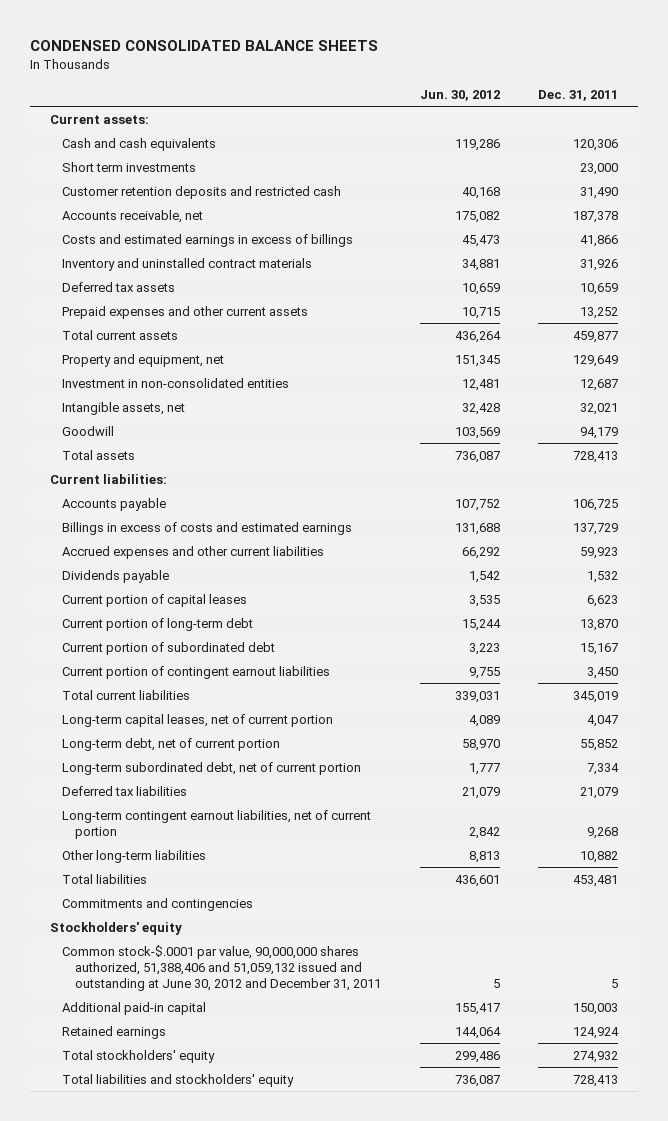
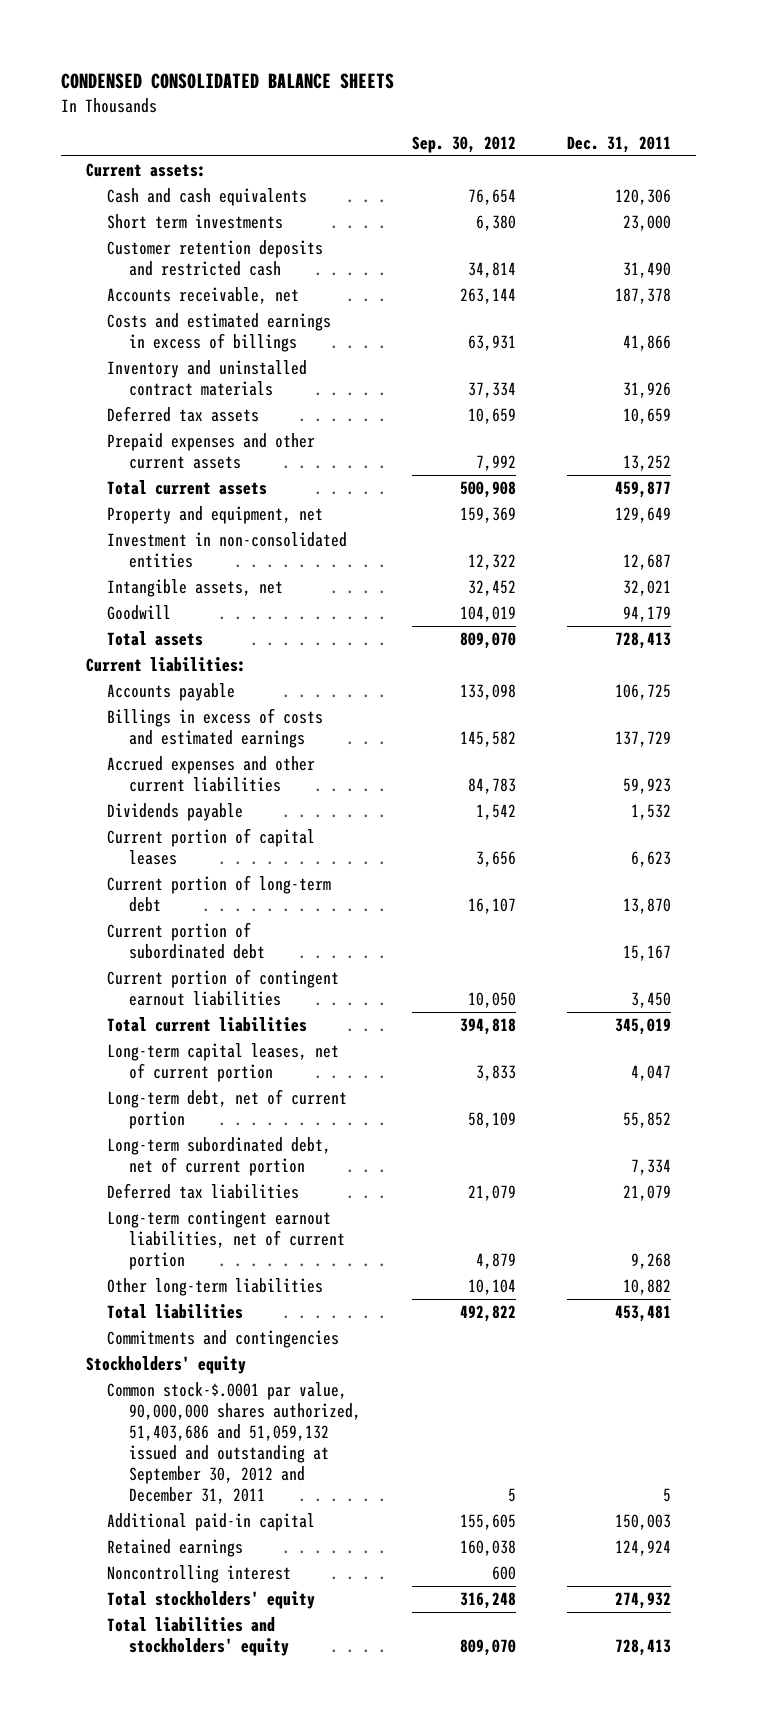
- | Jun. 30, 2012 | Dec. 31, 2011
+ | Sep. 30, 2012 | Dec. 31, 2011
- Common stock-$.0001 par value, 90,000,000 shares authorized, 51,388,406 and 51,059,132 issued and outstanding at June 30, 2012 and December 31, 2011 | 5 | 5
+ Common stock-$.0001 par value, 90,000,000 shares authorized, 51,403,686 and 51,059,132 issued and outstanding at September 30, 2012 and December 31, 2011 | 5 | 5
+ Noncontrolling interest | 600 |

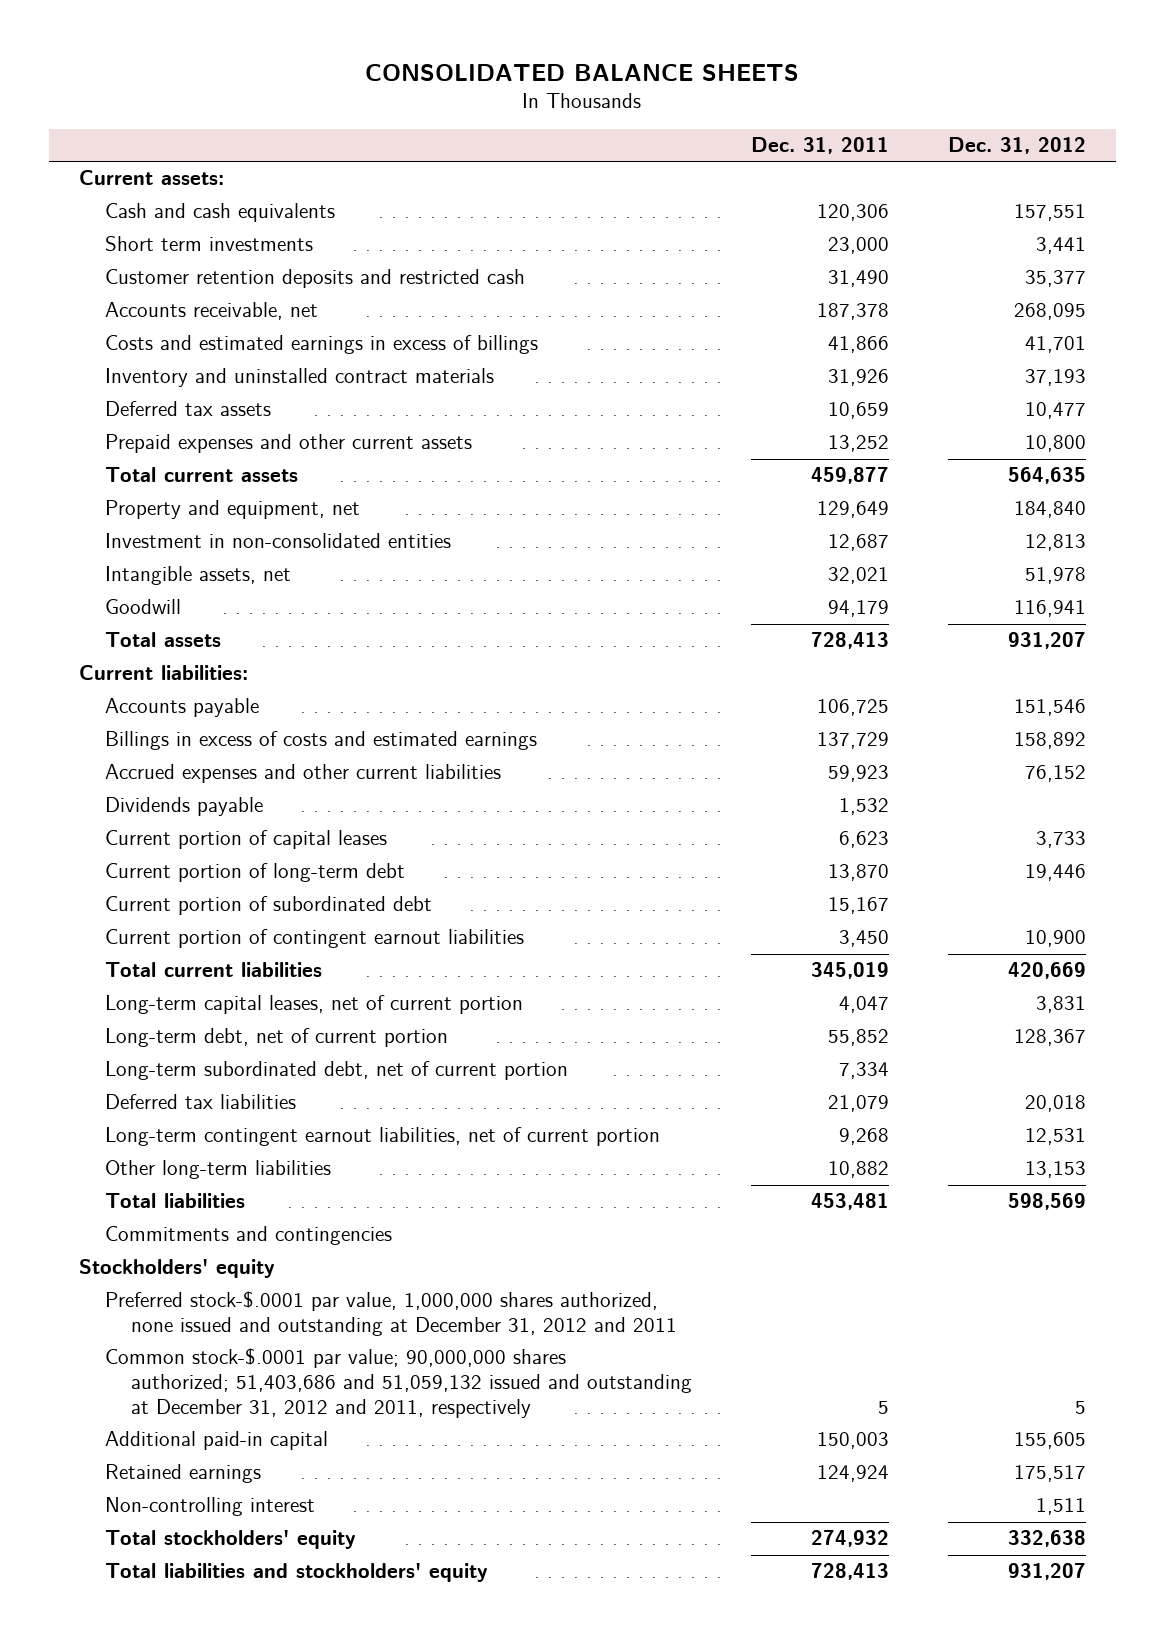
- CONDENSED CONSOLIDATED BALANCE SHEETS
+ CONSOLIDATED BALANCE SHEETS
- | Sep. 30, 2012 | Dec. 31, 2011
+ | Dec. 31, 2011 | Dec. 31, 2012
- Common stock-$.0001 par value, 90,000,000 shares authorized, 51,403,686 and 51,059,132 issued and outstanding at September 30, 2012 and December 31, 2011 | 5 | 5
+ Preferred stock-$.0001 par value, 1,000,000 shares authorized, none issued and outstanding at December 31, 2012 and 2011
+ Common stock-$.0001 par value; 90,000,000 shares authorized; 51,403,686 and 51,059,132 issued and outstanding at December 31, 2012 and 2011, respectively | 5 | 5
- Noncontrolling interest | 600 |
+ Non-controlling interest | | 1,511

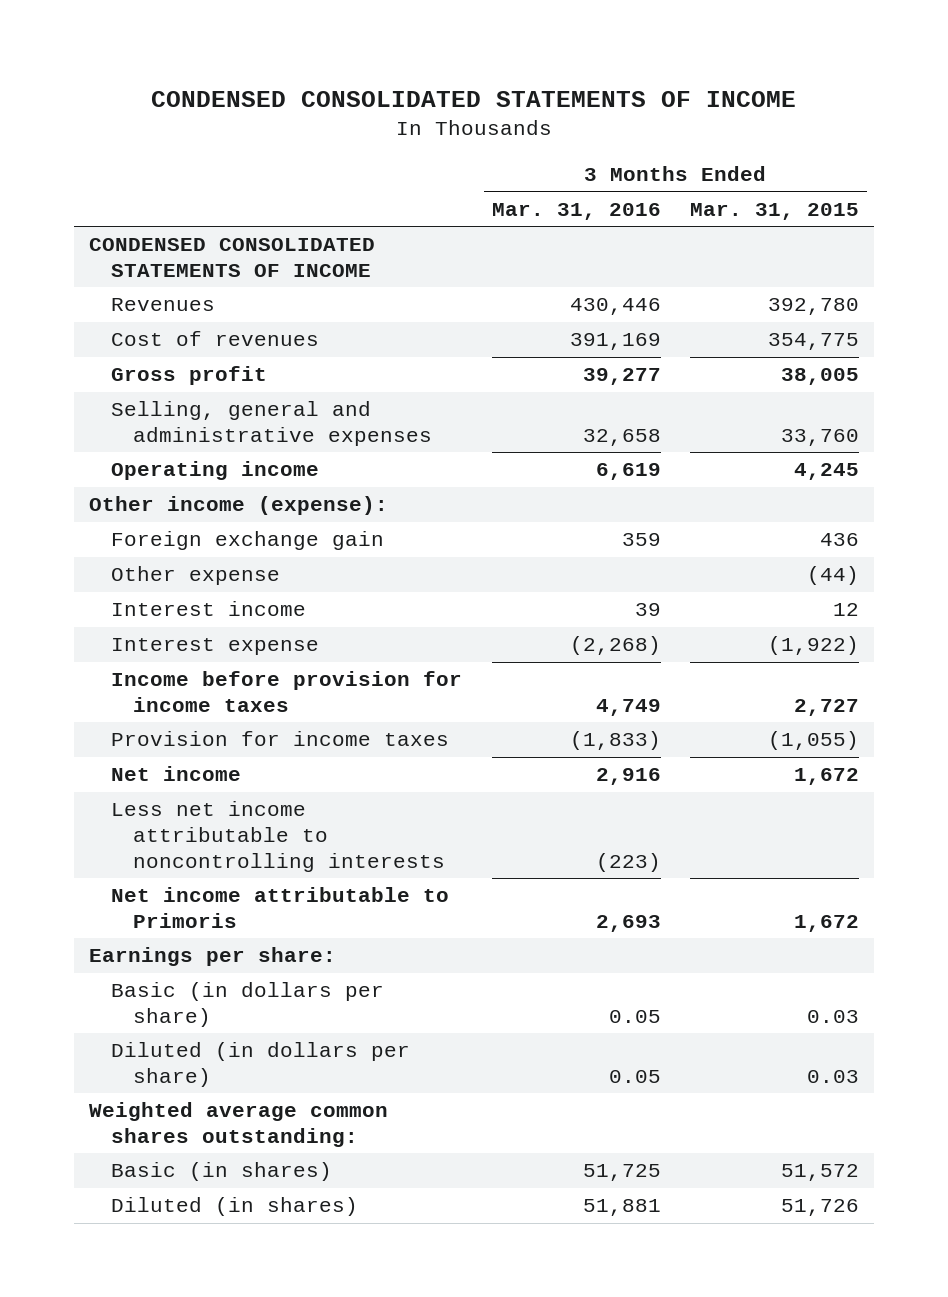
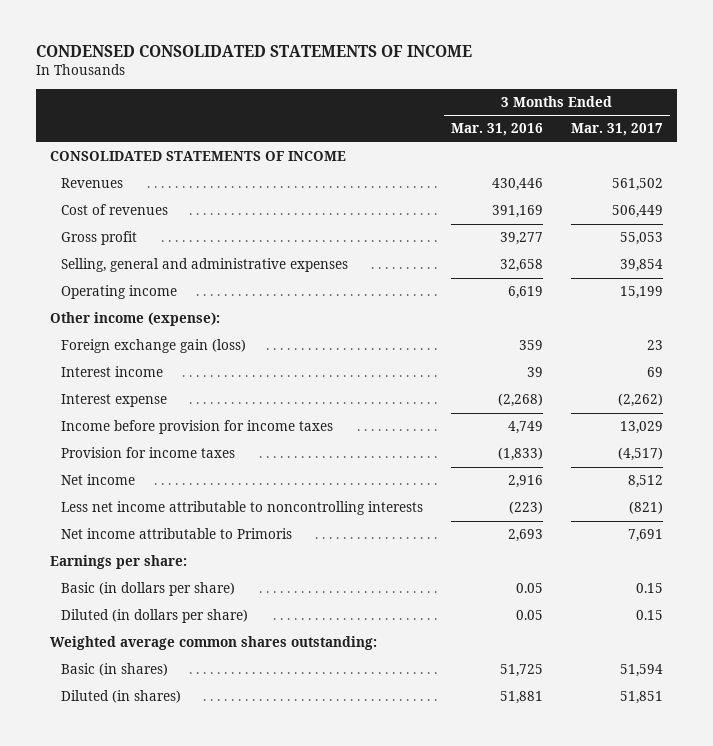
- | 3 Months Ended Mar. 31, 2016 | 3 Months Ended Mar. 31, 2015
+ | 3 Months Ended Mar. 31, 2016 | 3 Months Ended Mar. 31, 2017
- CONDENSED CONSOLIDATED STATEMENTS OF INCOME
+ CONSOLIDATED STATEMENTS OF INCOME
- Foreign exchange gain | 359 | 436
- Other expense | | (44)
+ Foreign exchange gain (loss) | 359 | 23

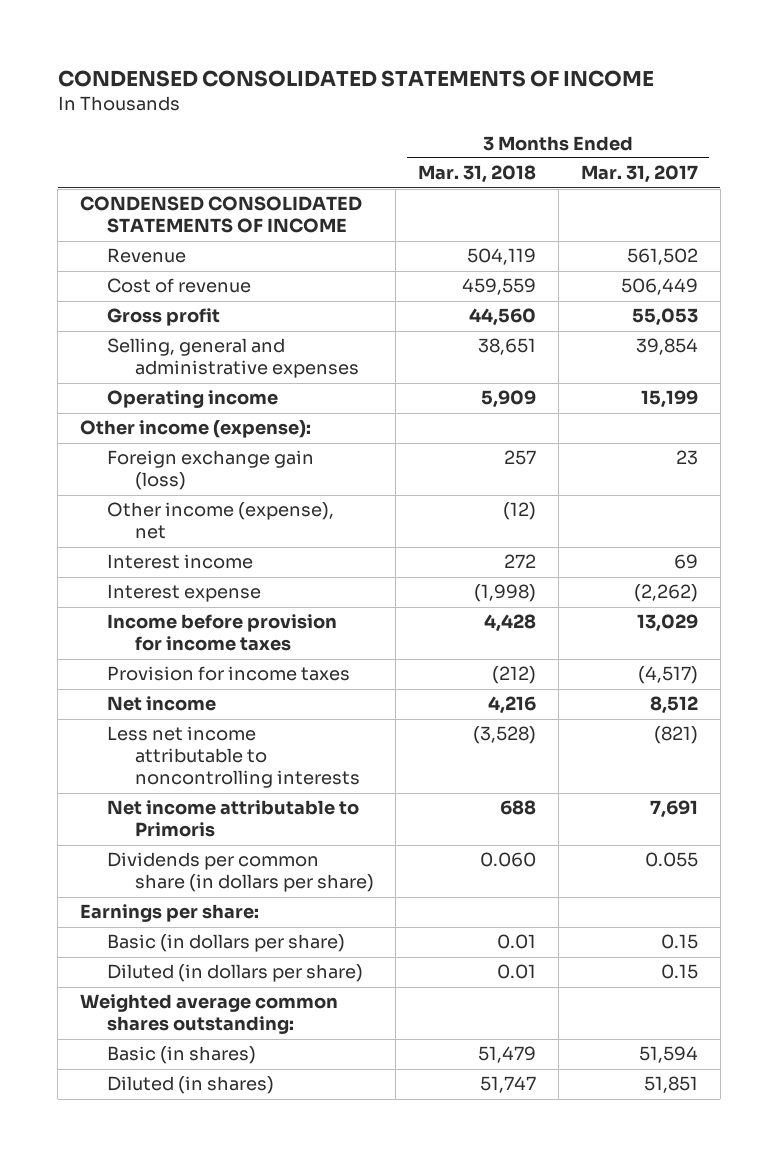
- | 3 Months Ended Mar. 31, 2016 | 3 Months Ended Mar. 31, 2017
+ | 3 Months Ended Mar. 31, 2018 | 3 Months Ended Mar. 31, 2017
- CONSOLIDATED STATEMENTS OF INCOME
- Revenues | 430,446 | 561,502
- Cost of revenues | 391,169 | 506,449
+ CONDENSED CONSOLIDATED STATEMENTS OF INCOME
+ Revenue | 504,119 | 561,502
+ Cost of revenue | 459,559 | 506,449
+ Other income (expense), net | (12) |
+ Dividends per common share (in dollars per share) | 0.060 | 0.055

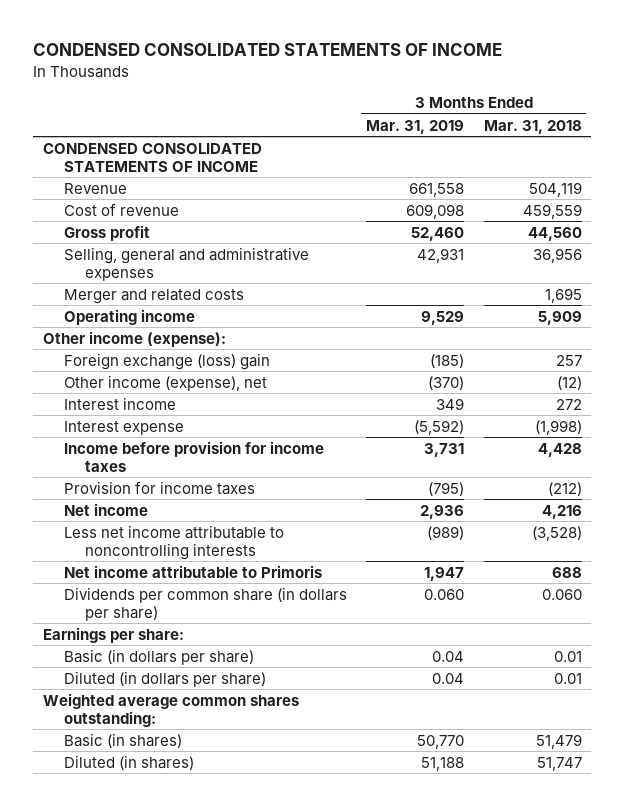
- | 3 Months Ended Mar. 31, 2018 | 3 Months Ended Mar. 31, 2017
+ | 3 Months Ended Mar. 31, 2019 | 3 Months Ended Mar. 31, 2018
- Selling, general and administrative expenses | 38,651 | 39,854
+ Selling, general and administrative expenses | 42,931 | 36,956
+ Merger and related costs | | 1,695
- Foreign exchange gain (loss) | 257 | 23
+ Foreign exchange (loss) gain | (185) | 257

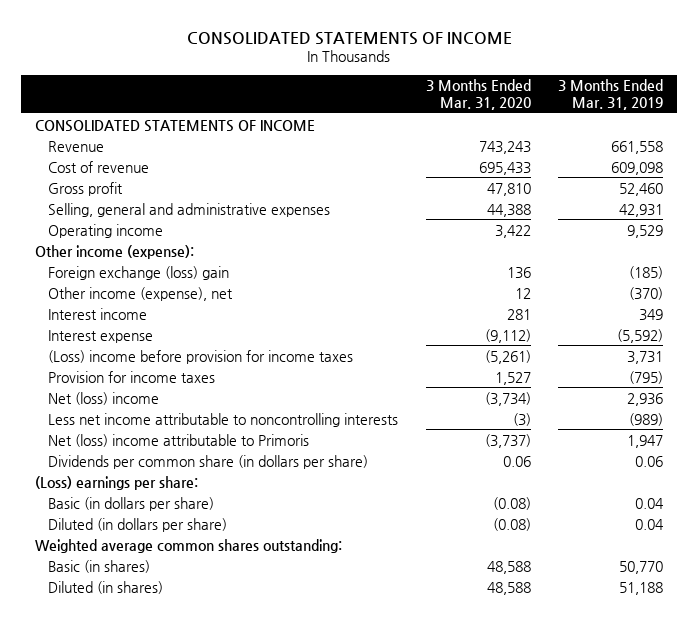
- CONDENSED CONSOLIDATED STATEMENTS OF INCOME
+ CONSOLIDATED STATEMENTS OF INCOME
- | 3 Months Ended Mar. 31, 2019 | 3 Months Ended Mar. 31, 2018
+ | 3 Months Ended Mar. 31, 2020 | 3 Months Ended Mar. 31, 2019
- CONDENSED CONSOLIDATED STATEMENTS OF INCOME
+ CONSOLIDATED STATEMENTS OF INCOME
- Merger and related costs | | 1,695
- Income before provision for income taxes | 3,731 | 4,428
+ (Loss) income before provision for income taxes | (5,261) | 3,731
- Net income | 2,936 | 4,216
+ Net (loss) income | (3,734) | 2,936
- Net income attributable to Primoris | 1,947 | 688
- Dividends per common share (in dollars per share) | 0.060 | 0.060
- Earnings per share:
+ Net (loss) income attributable to Primoris | (3,737) | 1,947
+ Dividends per common share (in dollars per share) | 0.06 | 0.06
+ (Loss) earnings per share:

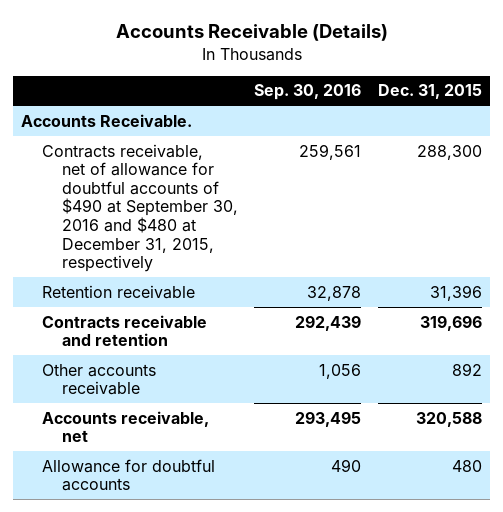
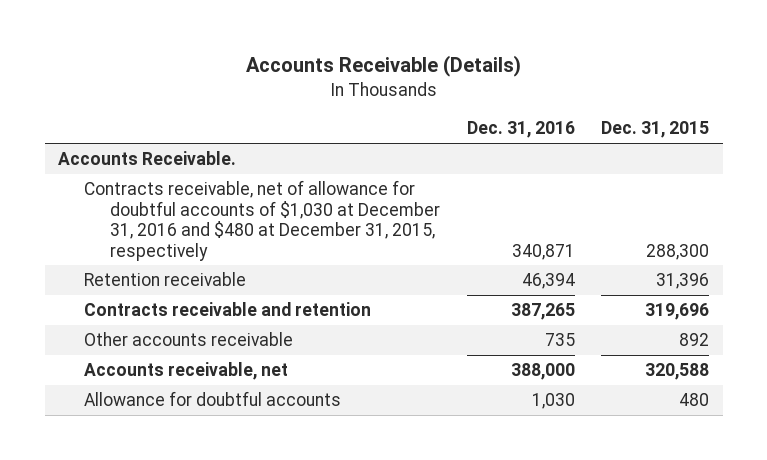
- | Sep. 30, 2016 | Dec. 31, 2015
+ | Dec. 31, 2016 | Dec. 31, 2015
- Contracts receivable, net of allowance for doubtful accounts of $490 at September 30, 2016 and $480 at December 31, 2015, respectively | 259,561 | 288,300
+ Contracts receivable, net of allowance for doubtful accounts of $1,030 at December 31, 2016 and $480 at December 31, 2015, respectively | 340,871 | 288,300

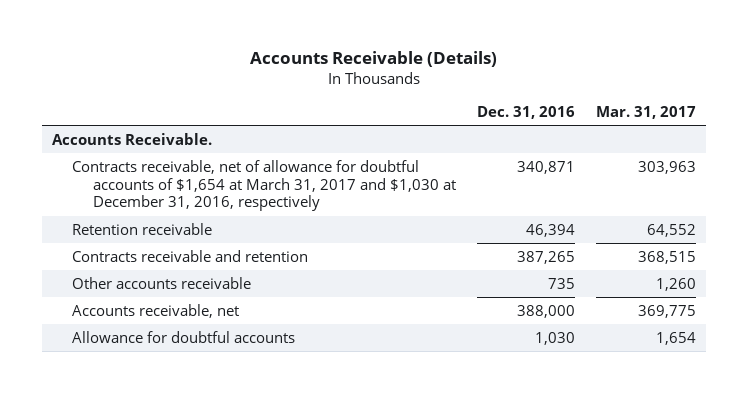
- | Dec. 31, 2016 | Dec. 31, 2015
+ | Dec. 31, 2016 | Mar. 31, 2017
- Contracts receivable, net of allowance for doubtful accounts of $1,030 at December 31, 2016 and $480 at December 31, 2015, respectively | 340,871 | 288,300
+ Contracts receivable, net of allowance for doubtful accounts of $1,654 at March 31, 2017 and $1,030 at December 31, 2016, respectively | 340,871 | 303,963

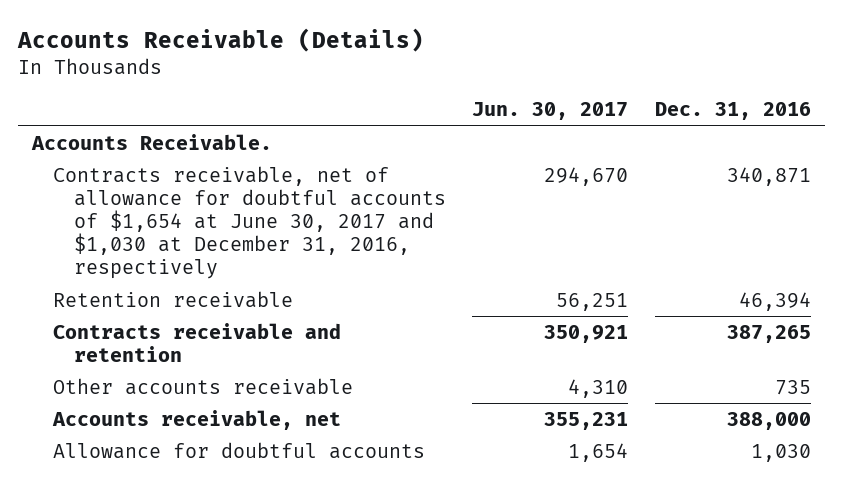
- | Dec. 31, 2016 | Mar. 31, 2017
+ | Jun. 30, 2017 | Dec. 31, 2016
- Contracts receivable, net of allowance for doubtful accounts of $1,654 at March 31, 2017 and $1,030 at December 31, 2016, respectively | 340,871 | 303,963
+ Contracts receivable, net of allowance for doubtful accounts of $1,654 at June 30, 2017 and $1,030 at December 31, 2016, respectively | 294,670 | 340,871

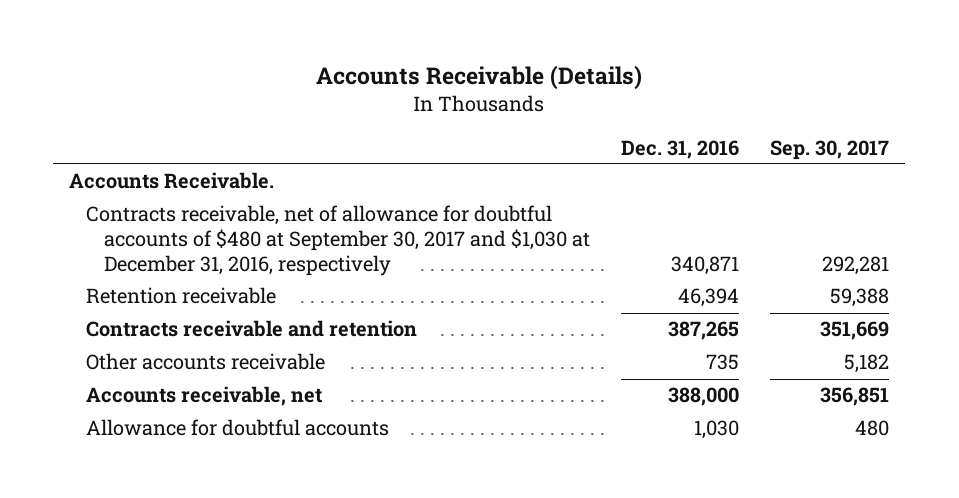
- | Jun. 30, 2017 | Dec. 31, 2016
+ | Dec. 31, 2016 | Sep. 30, 2017
- Contracts receivable, net of allowance for doubtful accounts of $1,654 at June 30, 2017 and $1,030 at December 31, 2016, respectively | 294,670 | 340,871
+ Contracts receivable, net of allowance for doubtful accounts of $480 at September 30, 2017 and $1,030 at December 31, 2016, respectively | 340,871 | 292,281

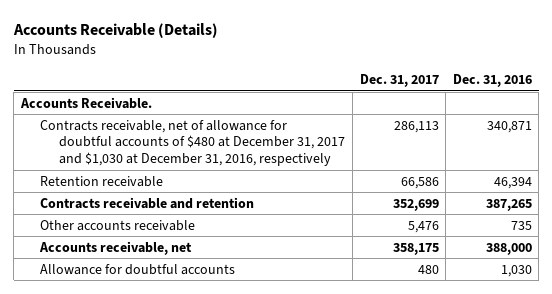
- | Dec. 31, 2016 | Sep. 30, 2017
+ | Dec. 31, 2017 | Dec. 31, 2016
- Contracts receivable, net of allowance for doubtful accounts of $480 at September 30, 2017 and $1,030 at December 31, 2016, respectively | 340,871 | 292,281
+ Contracts receivable, net of allowance for doubtful accounts of $480 at December 31, 2017 and $1,030 at December 31, 2016, respectively | 286,113 | 340,871

